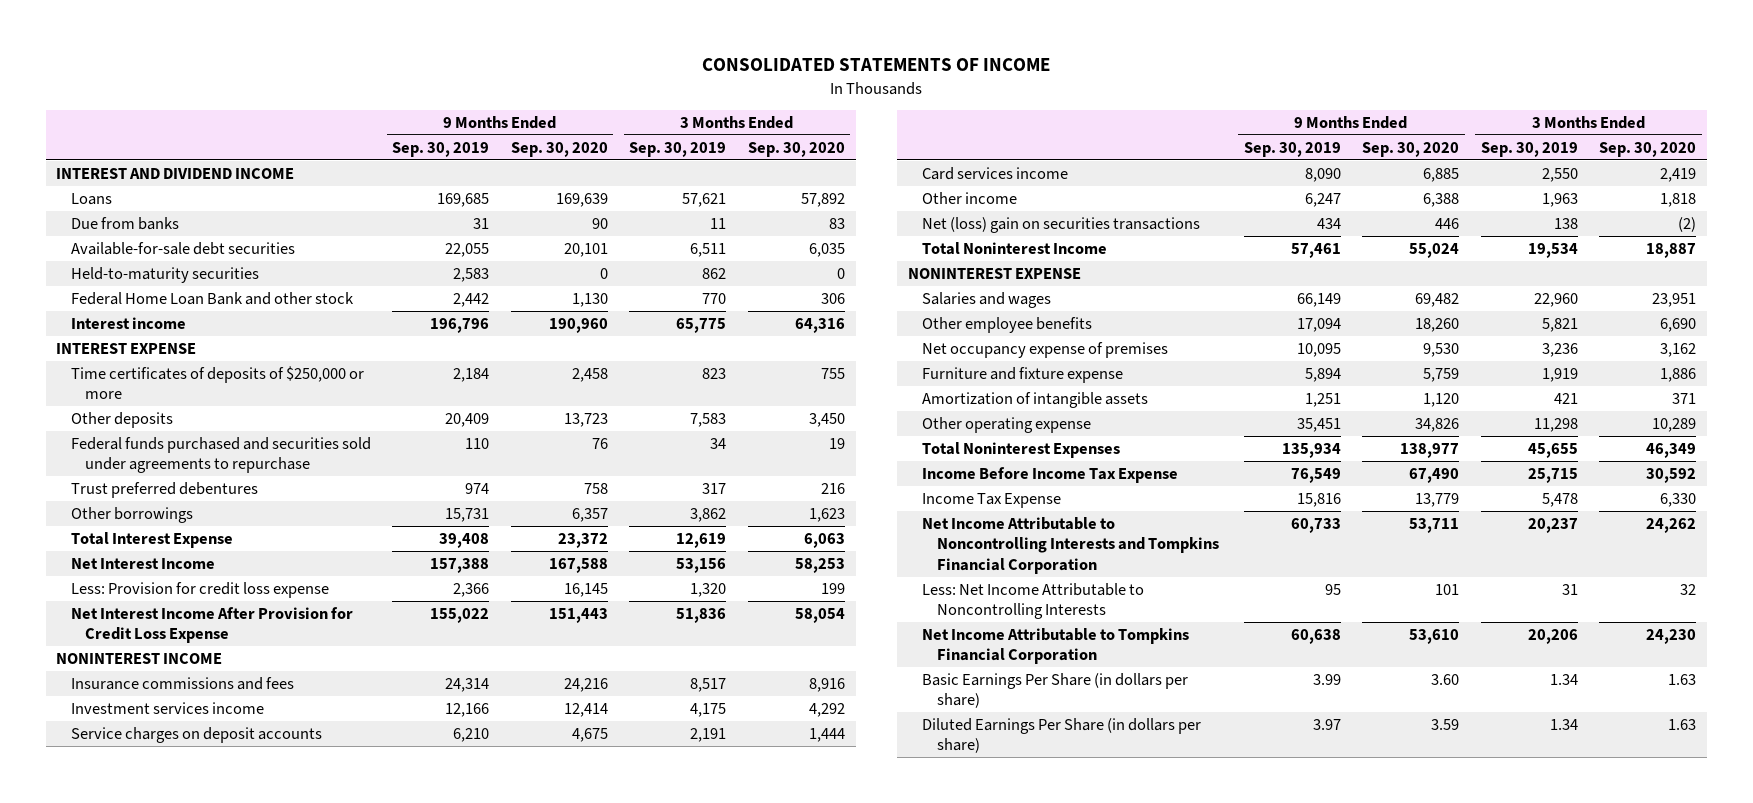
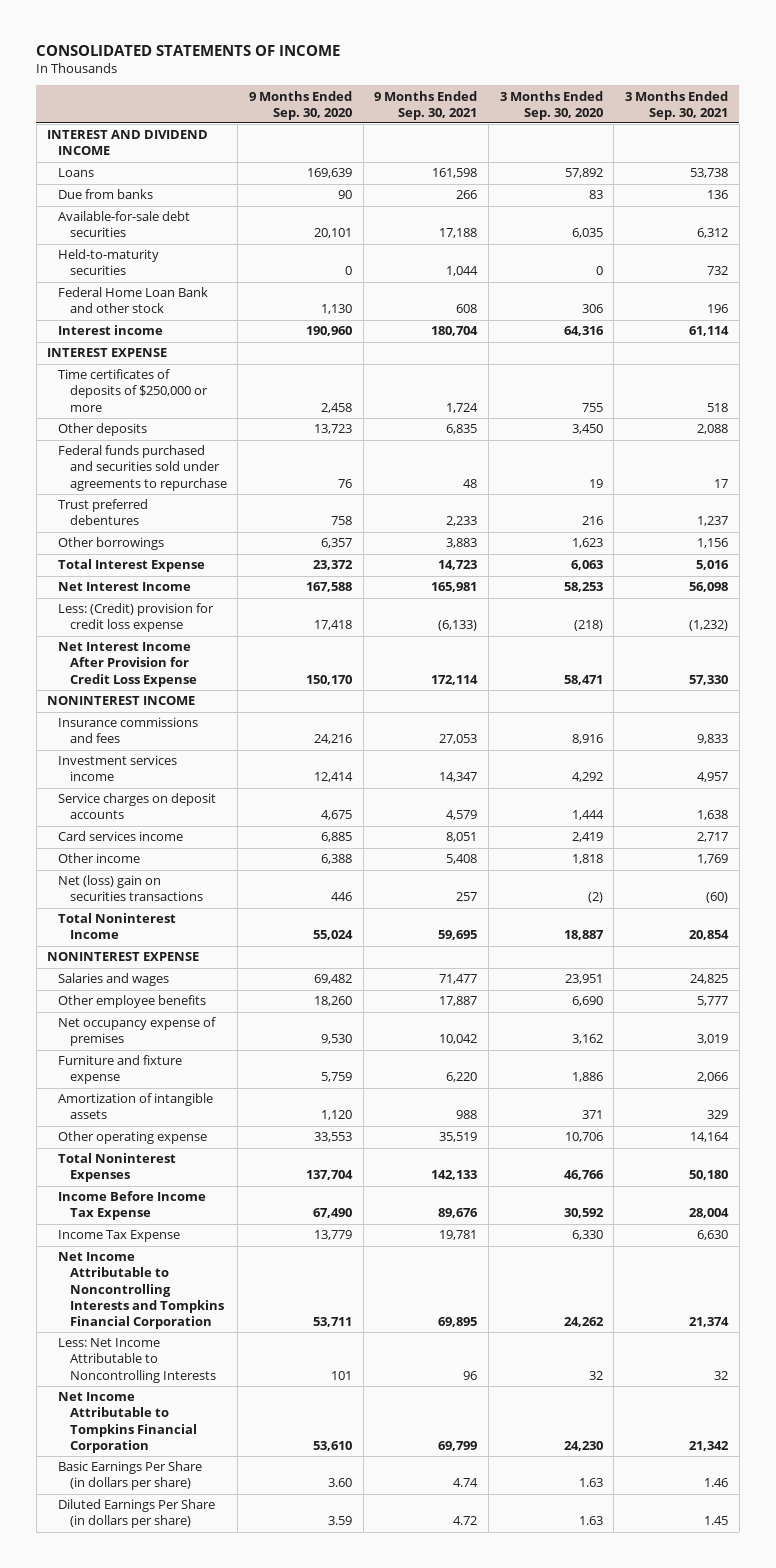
- | 9 Months Ended Sep. 30, 2019 | 9 Months Ended Sep. 30, 2020 | 3 Months Ended Sep. 30, 2019 | 3 Months Ended Sep. 30, 2020
+ | 9 Months Ended Sep. 30, 2020 | 9 Months Ended Sep. 30, 2021 | 3 Months Ended Sep. 30, 2020 | 3 Months Ended Sep. 30, 2021
- Less: Provision for credit loss expense | 2,366 | 16,145 | 1,320 | 199
- Net Interest Income After Provision for Credit Loss Expense | 155,022 | 151,443 | 51,836 | 58,054
+ Less: (Credit) provision for credit loss expense | 17,418 | (6,133) | (218) | (1,232)
+ Net Interest Income After Provision for Credit Loss Expense | 150,170 | 172,114 | 58,471 | 57,330
- Other operating expense | 35,451 | 34,826 | 11,298 | 10,289
- Total Noninterest Expenses | 135,934 | 138,977 | 45,655 | 46,349
+ Other operating expense | 33,553 | 35,519 | 10,706 | 14,164
+ Total Noninterest Expenses | 137,704 | 142,133 | 46,766 | 50,180

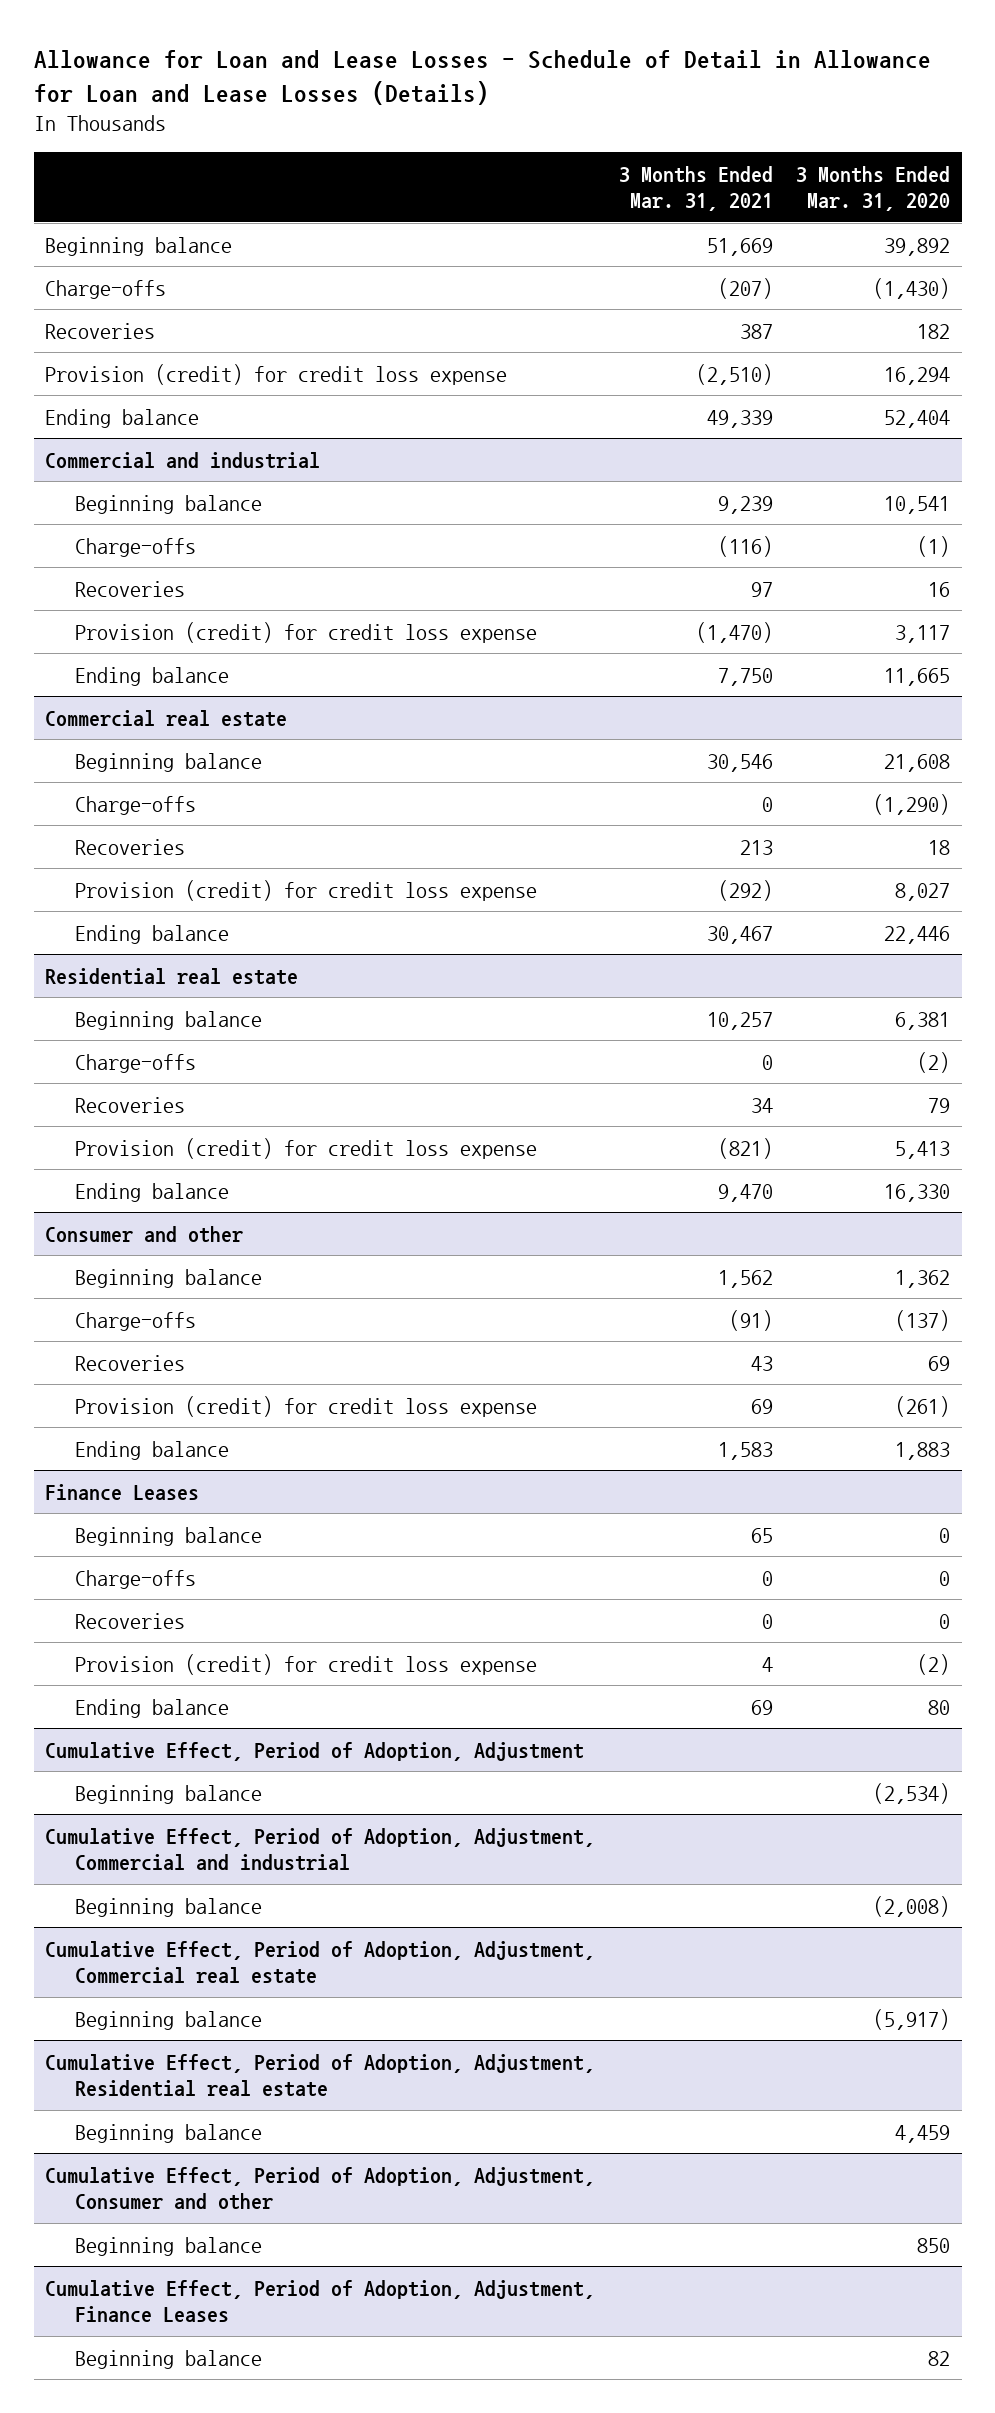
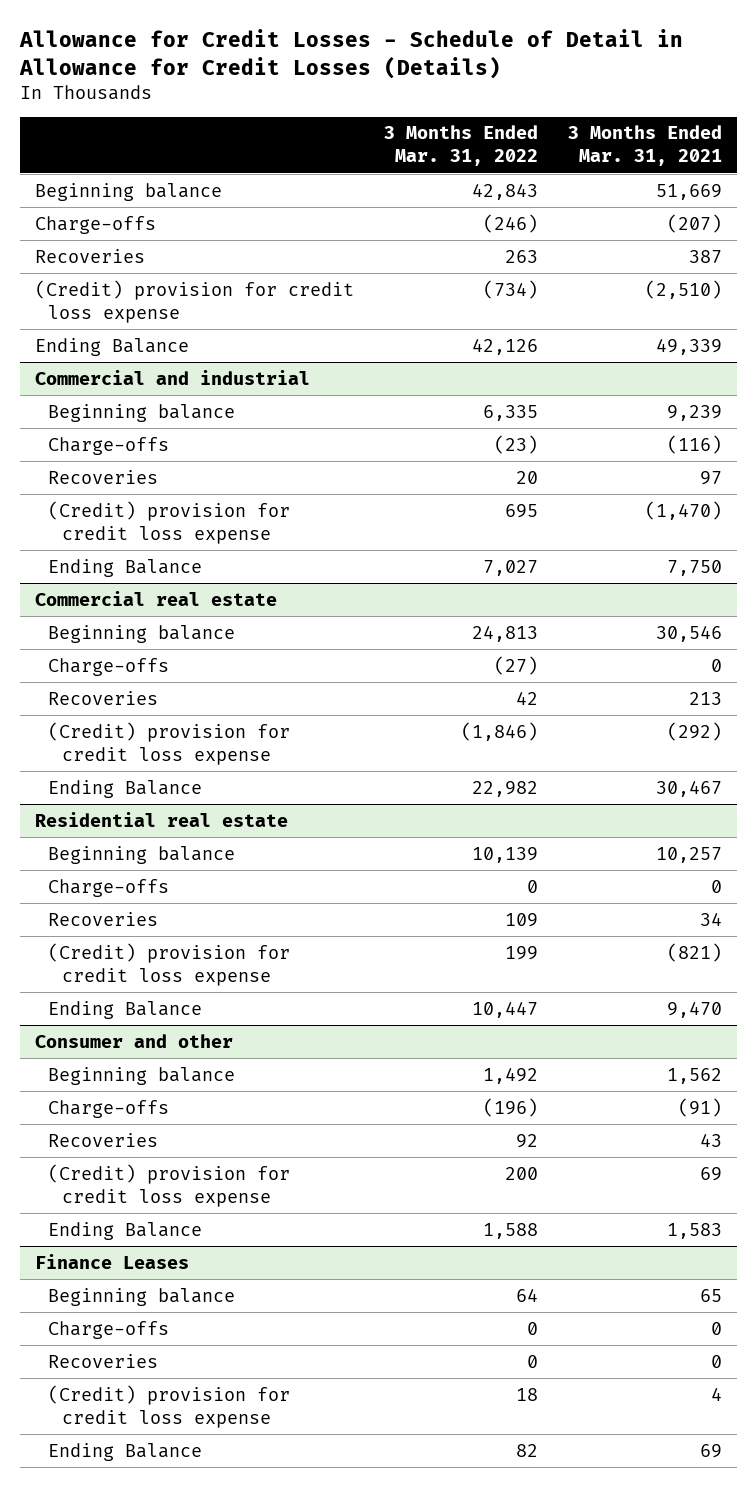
- Allowance for Loan and Lease Losses - Schedule of Detail in Allowance for Loan and Lease Losses (Details)
+ Allowance for Credit Losses - Schedule of Detail in Allowance for Credit Losses (Details)
- | 3 Months Ended Mar. 31, 2021 | 3 Months Ended Mar. 31, 2020
+ | 3 Months Ended Mar. 31, 2022 | 3 Months Ended Mar. 31, 2021
- Provision (credit) for credit loss expense | (2,510) | 16,294
- Ending balance | 49,339 | 52,404
+ (Credit) provision for credit loss expense | (734) | (2,510)
+ Ending Balance | 42,126 | 49,339
@ Commercial and industrial
- Provision (credit) for credit loss expense | (1,470) | 3,117
- Ending balance | 7,750 | 11,665
+ (Credit) provision for credit loss expense | 695 | (1,470)
+ Ending Balance | 7,027 | 7,750
@ Commercial real estate
- Provision (credit) for credit loss expense | (292) | 8,027
- Ending balance | 30,467 | 22,446
+ (Credit) provision for credit loss expense | (1,846) | (292)
+ Ending Balance | 22,982 | 30,467
@ Residential real estate
- Provision (credit) for credit loss expense | (821) | 5,413
- Ending balance | 9,470 | 16,330
+ (Credit) provision for credit loss expense | 199 | (821)
+ Ending Balance | 10,447 | 9,470
@ Consumer and other
- Provision (credit) for credit loss expense | 69 | (261)
- Ending balance | 1,583 | 1,883
+ (Credit) provision for credit loss expense | 200 | 69
+ Ending Balance | 1,588 | 1,583
@ Finance Leases
- Provision (credit) for credit loss expense | 4 | (2)
- Ending balance | 69 | 80
- Cumulative Effect, Period of Adoption, Adjustment
- Beginning balance | | (2,534)
- Cumulative Effect, Period of Adoption, Adjustment, Commercial and industrial
- Beginning balance | | (2,008)
- Cumulative Effect, Period of Adoption, Adjustment, Commercial real estate
- Beginning balance | | (5,917)
- Cumulative Effect, Period of Adoption, Adjustment, Residential real estate
- Beginning balance | | 4,459
- Cumulative Effect, Period of Adoption, Adjustment, Consumer and other
- Beginning balance | | 850
- Cumulative Effect, Period of Adoption, Adjustment, Finance Leases
- Beginning balance | | 82
@ Finance Leases
+ (Credit) provision for credit loss expense | 18 | 4
+ Ending Balance | 82 | 69

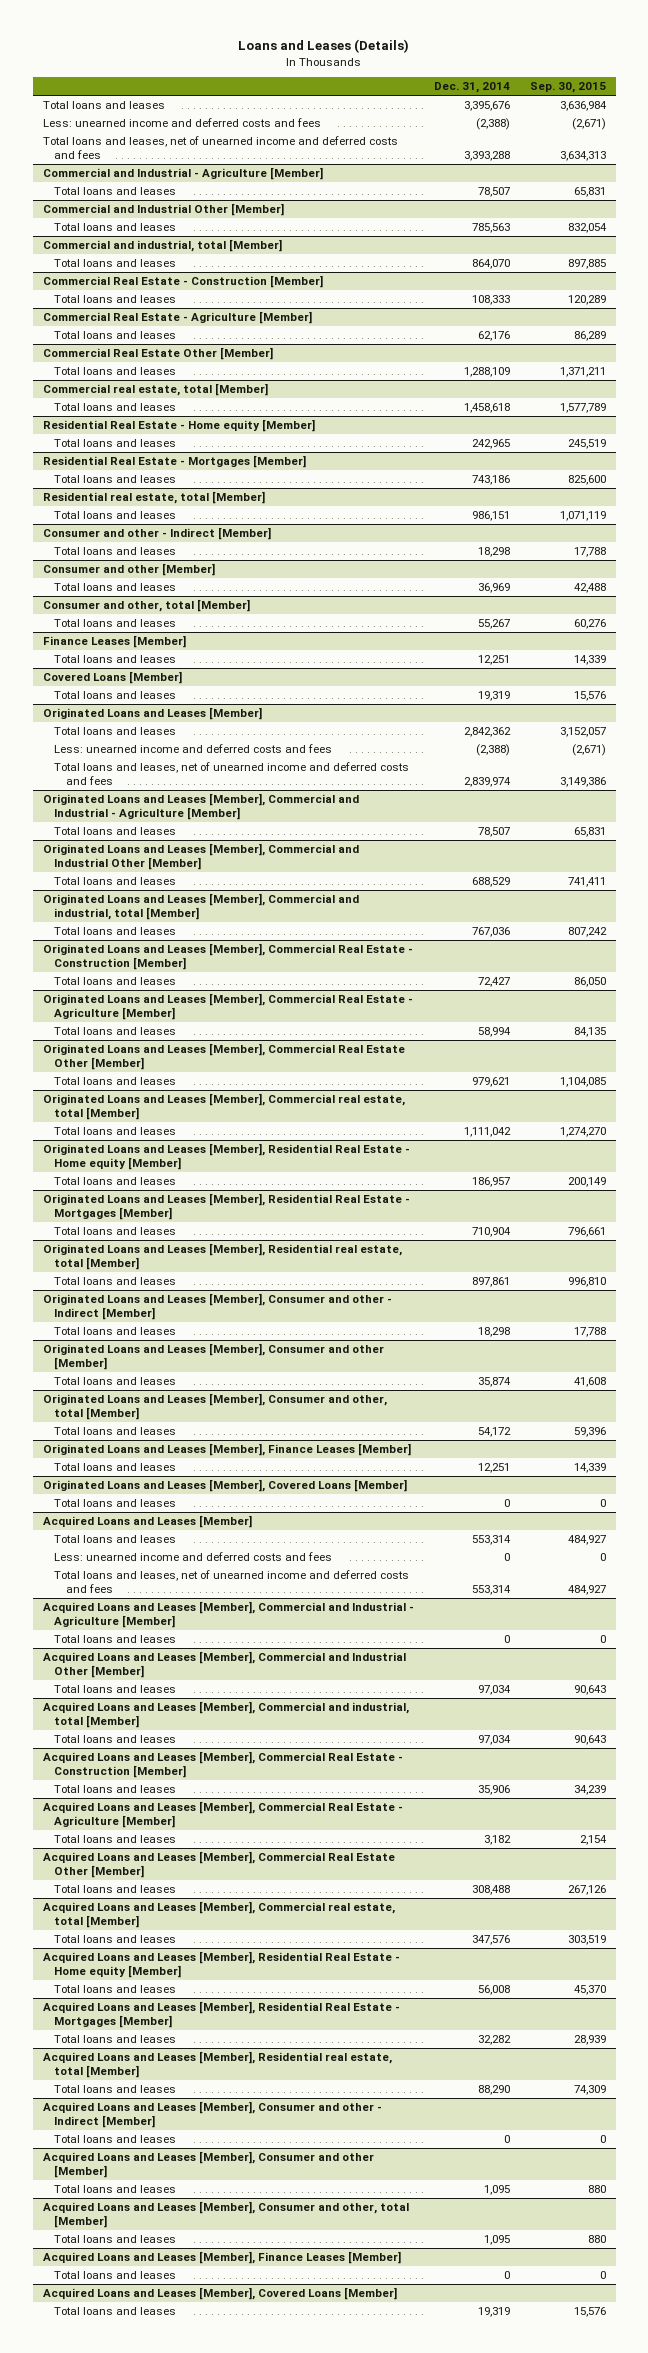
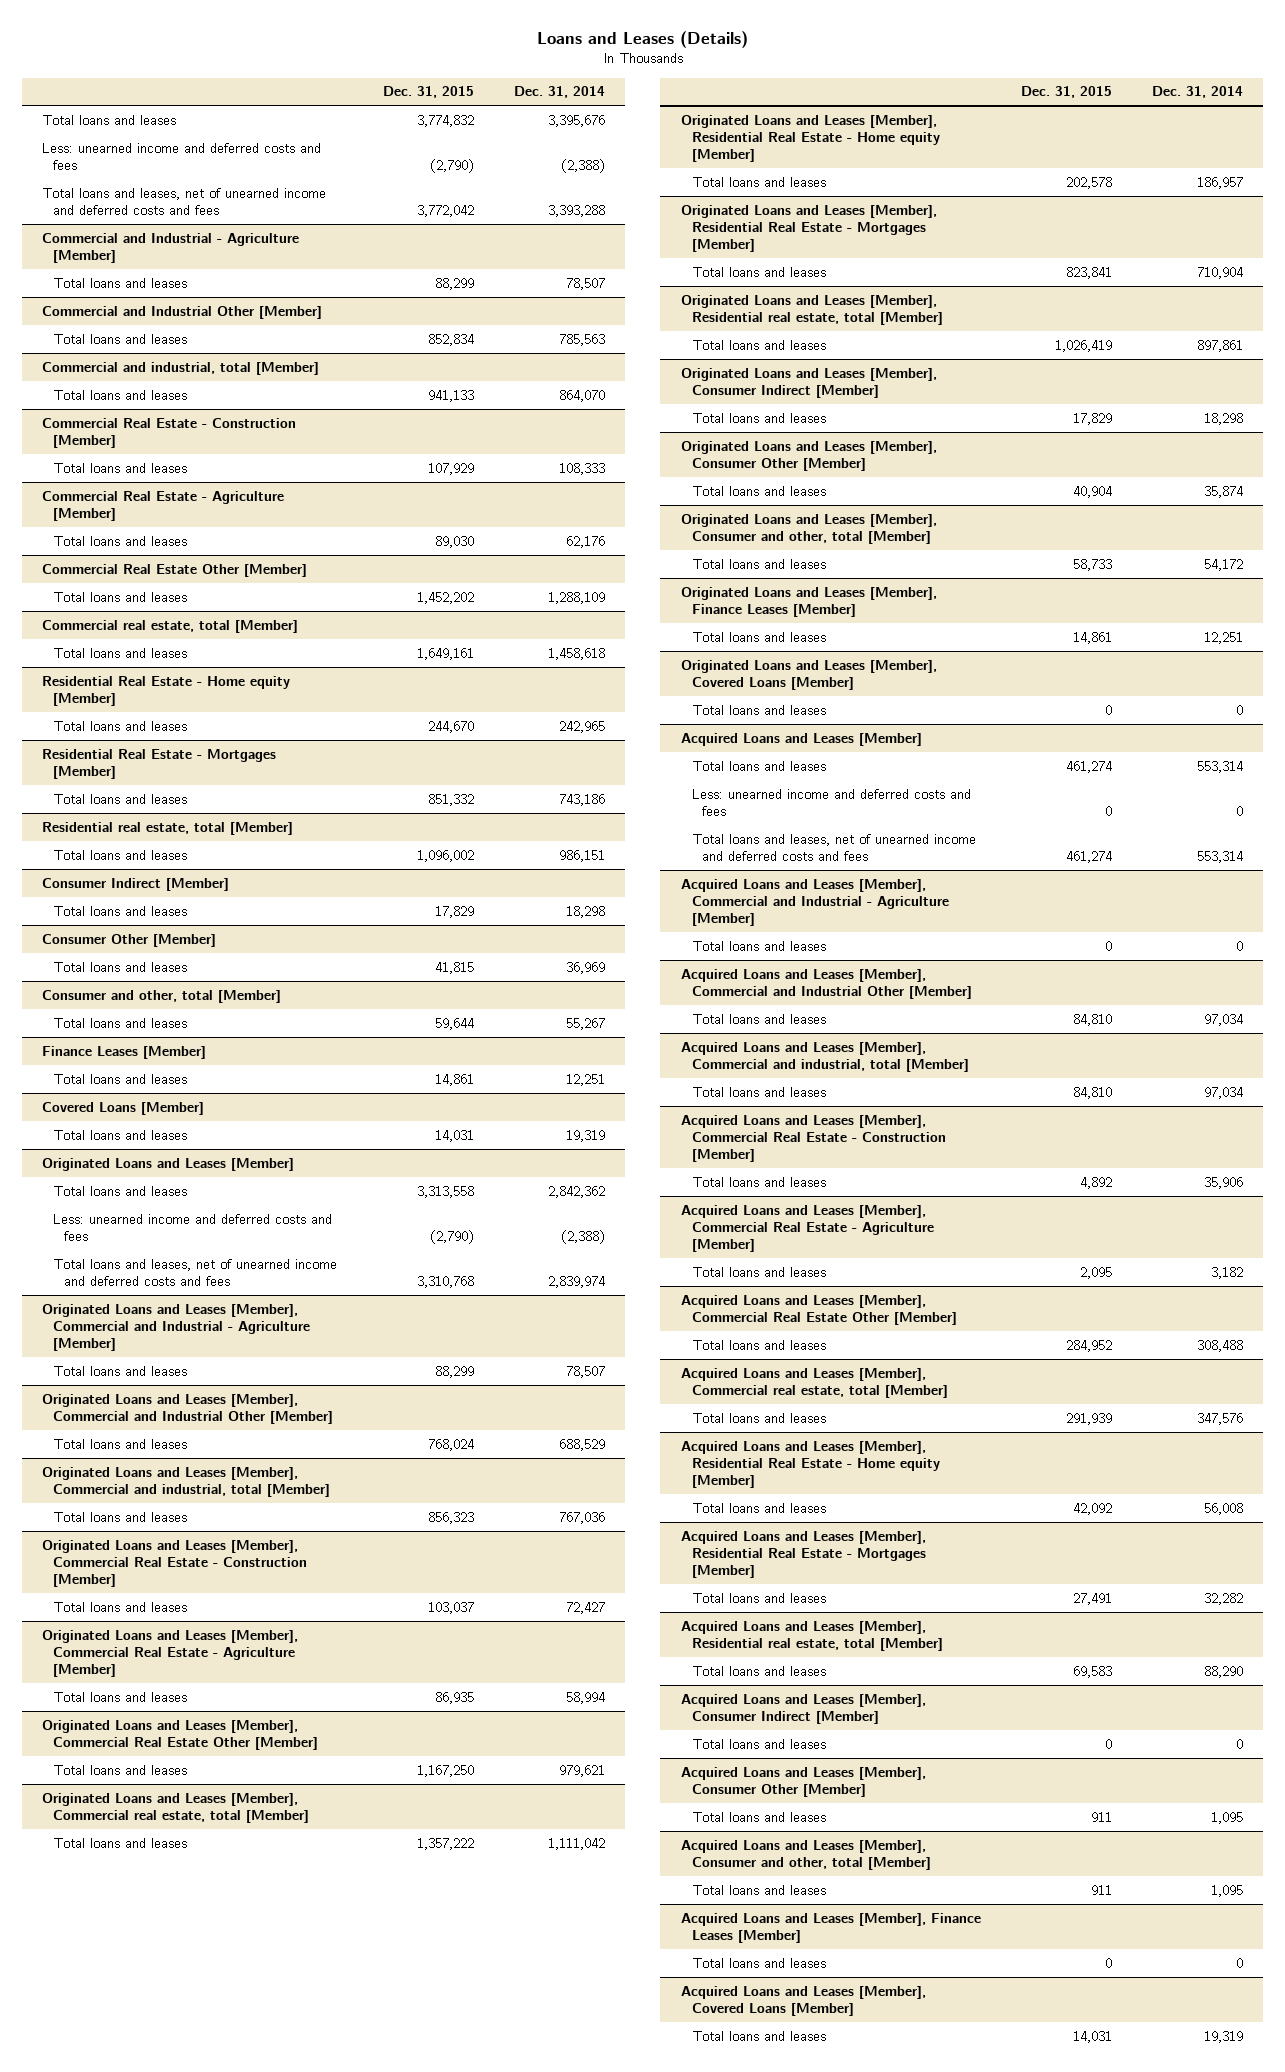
- | Dec. 31, 2014 | Sep. 30, 2015
+ | Dec. 31, 2015 | Dec. 31, 2014
- Consumer and other - Indirect [Member]
+ Consumer Indirect [Member]
- Consumer and other [Member]
+ Consumer Other [Member]
- Originated Loans and Leases [Member], Consumer and other - Indirect [Member]
+ Originated Loans and Leases [Member], Consumer Indirect [Member]
- Originated Loans and Leases [Member], Consumer and other [Member]
+ Originated Loans and Leases [Member], Consumer Other [Member]
- Acquired Loans and Leases [Member], Consumer and other - Indirect [Member]
+ Acquired Loans and Leases [Member], Consumer Indirect [Member]
- Acquired Loans and Leases [Member], Consumer and other [Member]
+ Acquired Loans and Leases [Member], Consumer Other [Member]

